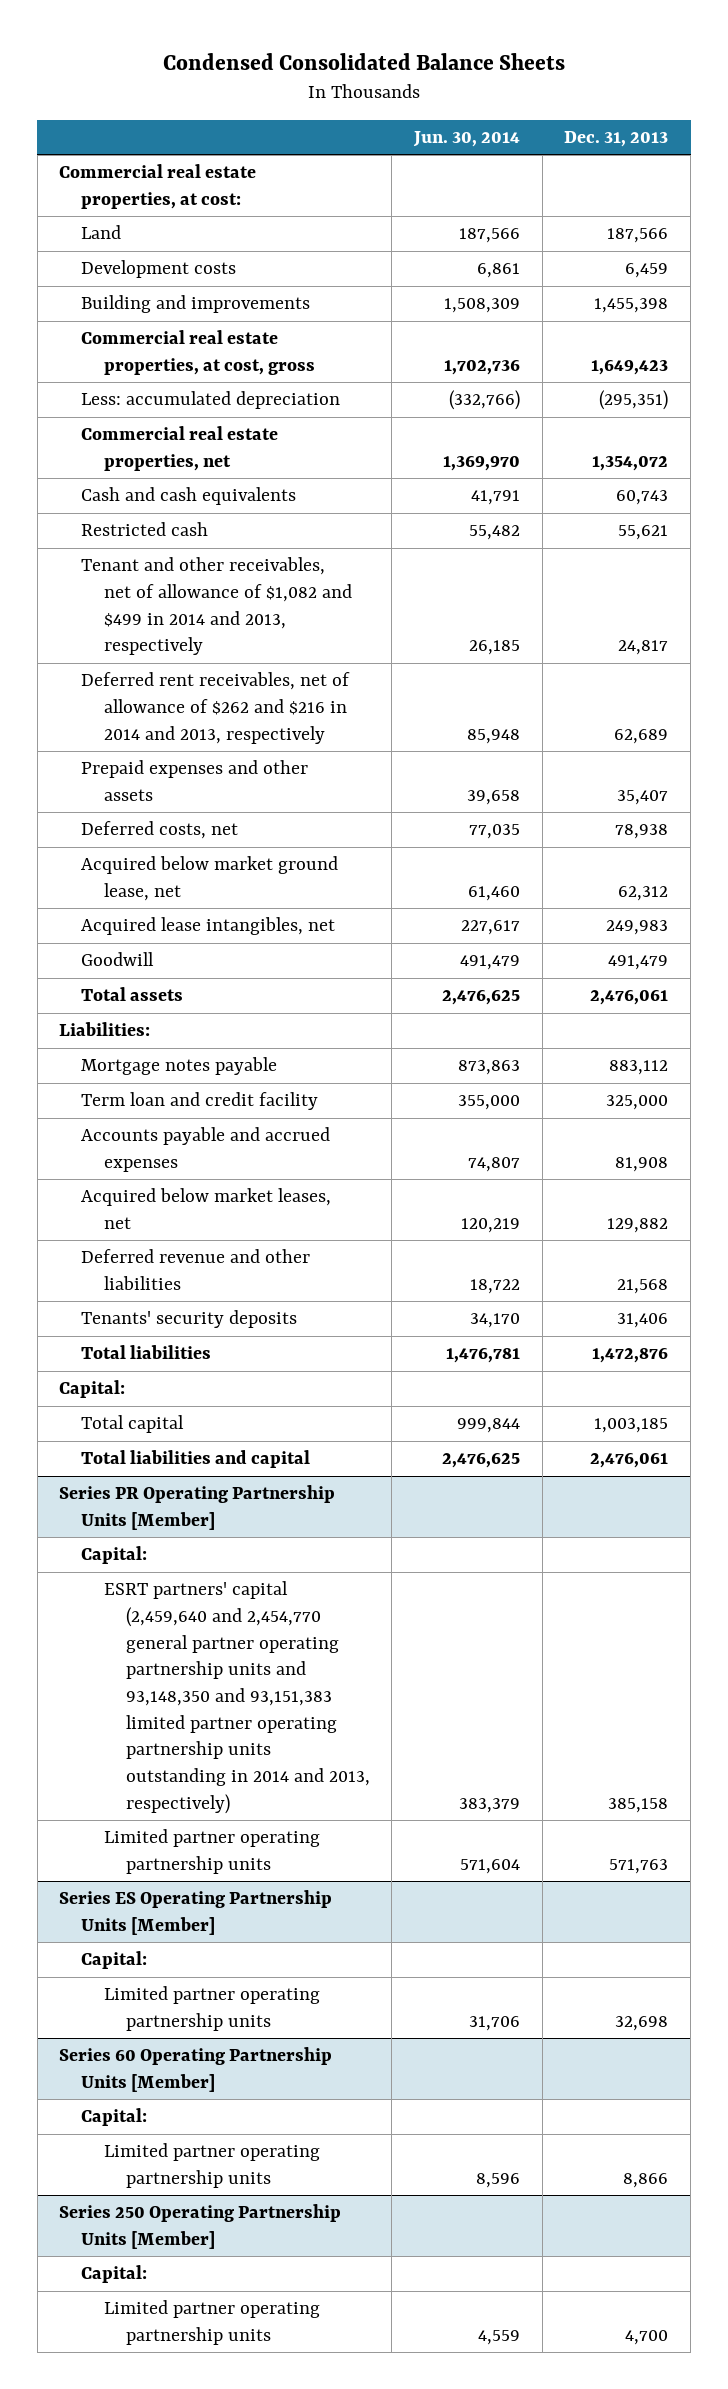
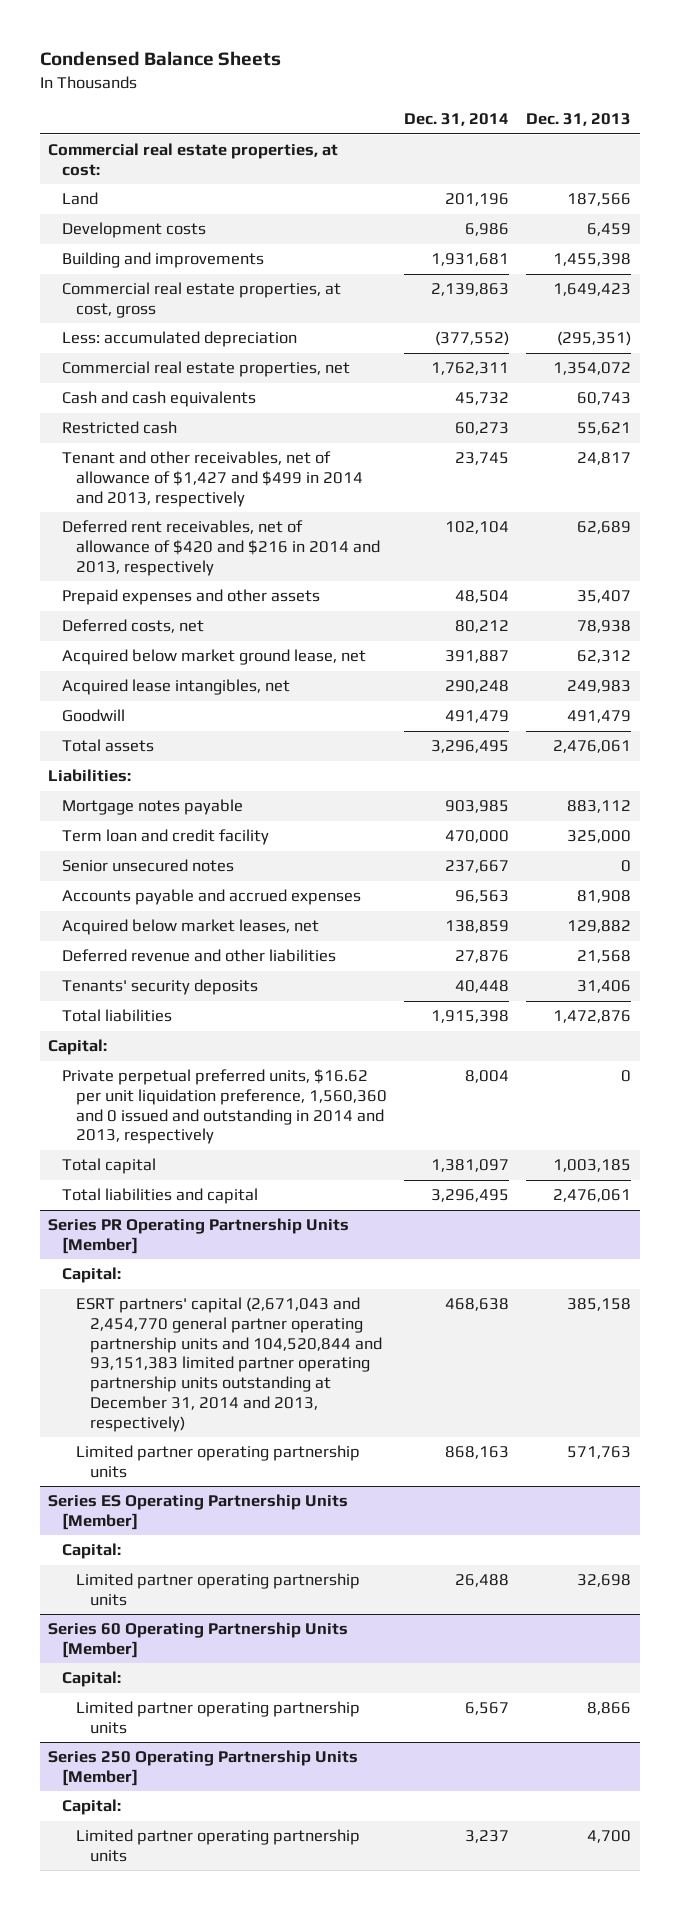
- Condensed Consolidated Balance Sheets
+ Condensed Balance Sheets
- | Jun. 30, 2014 | Dec. 31, 2013
+ | Dec. 31, 2014 | Dec. 31, 2013
- Tenant and other receivables, net of allowance of $1,082 and $499 in 2014 and 2013, respectively | 26,185 | 24,817
- Deferred rent receivables, net of allowance of $262 and $216 in 2014 and 2013, respectively | 85,948 | 62,689
+ Tenant and other receivables, net of allowance of $1,427 and $499 in 2014 and 2013, respectively | 23,745 | 24,817
+ Deferred rent receivables, net of allowance of $420 and $216 in 2014 and 2013, respectively | 102,104 | 62,689
+ Senior unsecured notes | 237,667 | 0
+ Private perpetual preferred units, $16.62 per unit liquidation preference, 1,560,360 and 0 issued and outstanding in 2014 and 2013, respectively | 8,004 | 0
@ Series PR Operating Partnership Units [Member]
- ESRT partners' capital (2,459,640 and 2,454,770 general partner operating partnership units and 93,148,350 and 93,151,383 limited partner operating partnership units outstanding in 2014 and 2013, respectively) | 383,379 | 385,158
+ ESRT partners' capital (2,671,043 and 2,454,770 general partner operating partnership units and 104,520,844 and 93,151,383 limited partner operating partnership units outstanding at December 31, 2014 and 2013, respectively) | 468,638 | 385,158

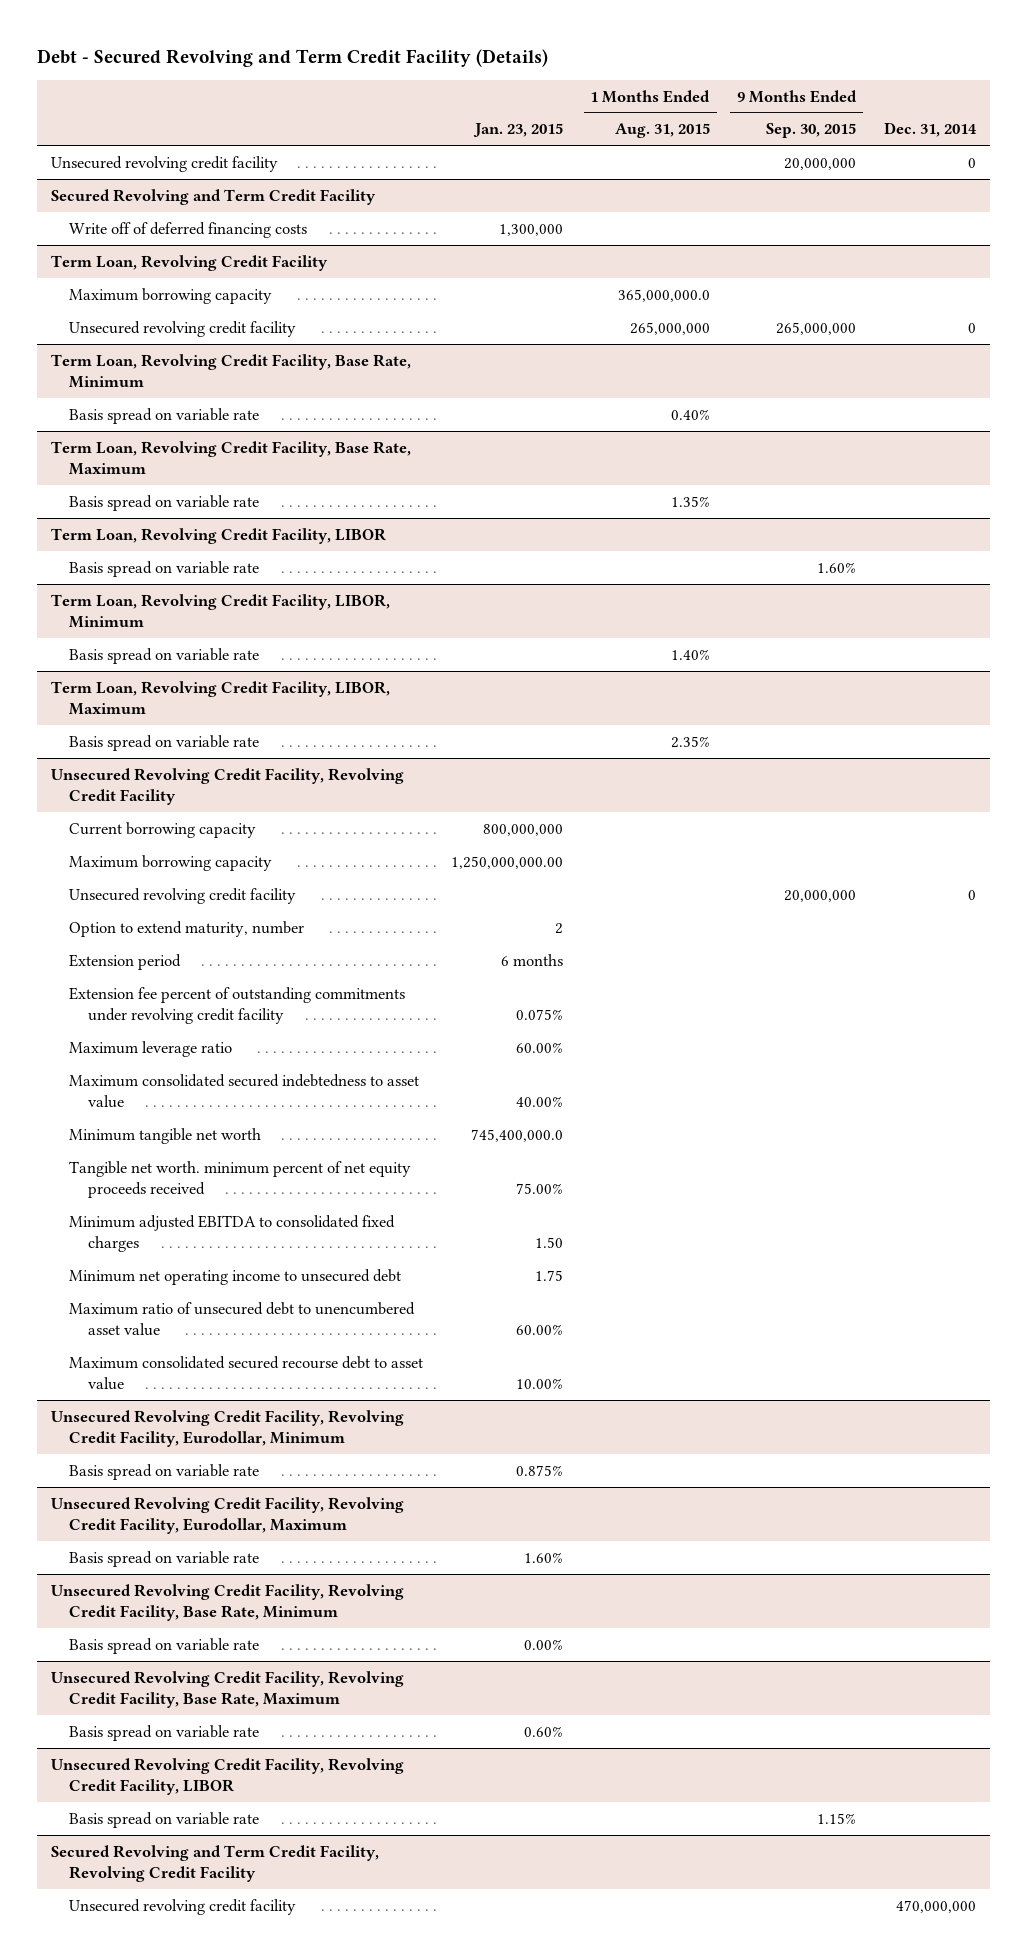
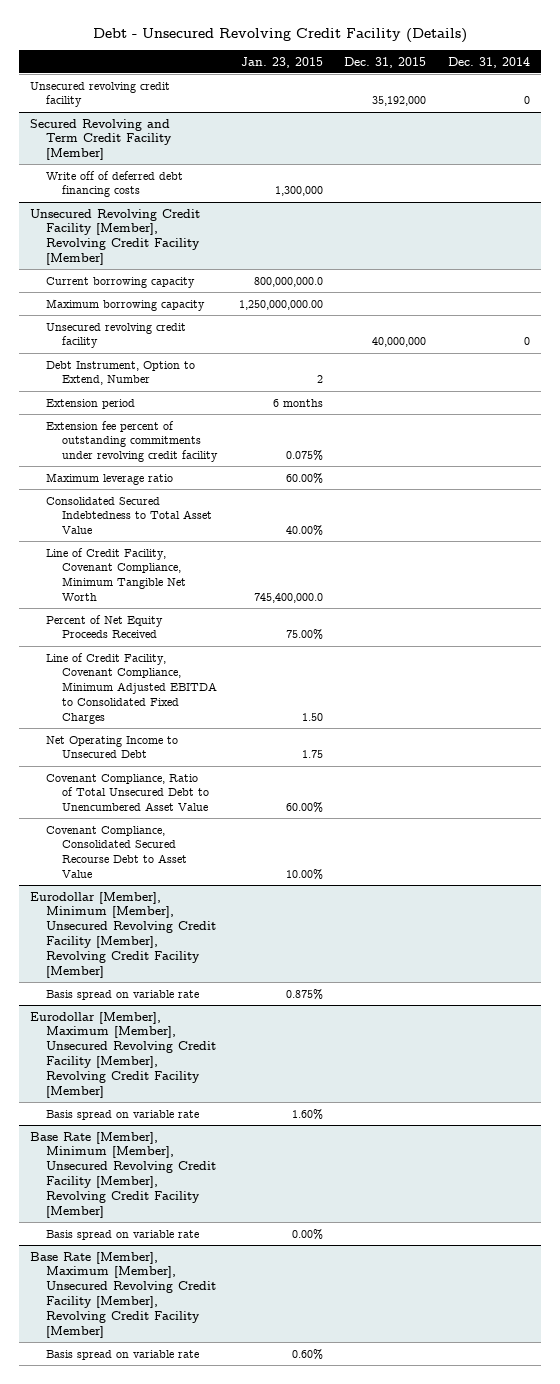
- Debt - Secured Revolving and Term Credit Facility (Details)
+ Debt - Unsecured Revolving Credit Facility (Details)
- | Jan. 23, 2015 | 1 Months Ended Aug. 31, 2015 | 9 Months Ended Sep. 30, 2015 | Dec. 31, 2014
+ | Jan. 23, 2015 | Dec. 31, 2015 | Dec. 31, 2014
- Secured Revolving and Term Credit Facility
- Write off of deferred financing costs | 1,300,000 | | |
- Term Loan, Revolving Credit Facility
- Maximum borrowing capacity | | 365,000,000.0 | |
- Unsecured revolving credit facility | | 265,000,000 | 265,000,000 | 0
- Term Loan, Revolving Credit Facility, Base Rate, Minimum
- Basis spread on variable rate | | 0.40% | |
- Term Loan, Revolving Credit Facility, Base Rate, Maximum
- Basis spread on variable rate | | 1.35% | |
- Term Loan, Revolving Credit Facility, LIBOR
- Basis spread on variable rate | | | 1.60% |
- Term Loan, Revolving Credit Facility, LIBOR, Minimum
- Basis spread on variable rate | | 1.40% | |
- Term Loan, Revolving Credit Facility, LIBOR, Maximum
- Basis spread on variable rate | | 2.35% | |
- Unsecured Revolving Credit Facility, Revolving Credit Facility
- Current borrowing capacity | 800,000,000 | | |
+ Secured Revolving and Term Credit Facility [Member]
+ Write off of deferred debt financing costs | 1,300,000 | |
+ Unsecured Revolving Credit Facility [Member], Revolving Credit Facility [Member]
+ Current borrowing capacity | 800,000,000.0 | |
- Option to extend maturity, number | 2 | | |
+ Debt Instrument, Option to Extend, Number | 2 | |
- Maximum consolidated secured indebtedness to asset value | 40.00% | | |
- Minimum tangible net worth | 745,400,000.0 | | |
- Tangible net worth. minimum percent of net equity proceeds received | 75.00% | | |
- Minimum adjusted EBITDA to consolidated fixed charges | 1.50 | | |
- Minimum net operating income to unsecured debt | 1.75 | | |
- Maximum ratio of unsecured debt to unencumbered asset value | 60.00% | | |
- Maximum consolidated secured recourse debt to asset value | 10.00% | | |
- Unsecured Revolving Credit Facility, Revolving Credit Facility, Eurodollar, Minimum
+ Consolidated Secured Indebtedness to Total Asset Value | 40.00% | |
+ Line of Credit Facility, Covenant Compliance, Minimum Tangible Net Worth | 745,400,000.0 | |
+ Percent of Net Equity Proceeds Received | 75.00% | |
+ Line of Credit Facility, Covenant Compliance, Minimum Adjusted EBITDA to Consolidated Fixed Charges | 1.50 | |
+ Net Operating Income to Unsecured Debt | 1.75 | |
+ Covenant Compliance, Ratio of Total Unsecured Debt to Unencumbered Asset Value | 60.00% | |
+ Covenant Compliance, Consolidated Secured Recourse Debt to Asset Value | 10.00% | |
+ Eurodollar [Member], Minimum [Member], Unsecured Revolving Credit Facility [Member], Revolving Credit Facility [Member]
- Unsecured Revolving Credit Facility, Revolving Credit Facility, Eurodollar, Maximum
+ Eurodollar [Member], Maximum [Member], Unsecured Revolving Credit Facility [Member], Revolving Credit Facility [Member]
- Unsecured Revolving Credit Facility, Revolving Credit Facility, Base Rate, Minimum
+ Base Rate [Member], Minimum [Member], Unsecured Revolving Credit Facility [Member], Revolving Credit Facility [Member]
- Unsecured Revolving Credit Facility, Revolving Credit Facility, Base Rate, Maximum
+ Base Rate [Member], Maximum [Member], Unsecured Revolving Credit Facility [Member], Revolving Credit Facility [Member]
- Unsecured Revolving Credit Facility, Revolving Credit Facility, LIBOR
- Basis spread on variable rate | | | 1.15% |
- Secured Revolving and Term Credit Facility, Revolving Credit Facility
- Unsecured revolving credit facility | | | | 470,000,000

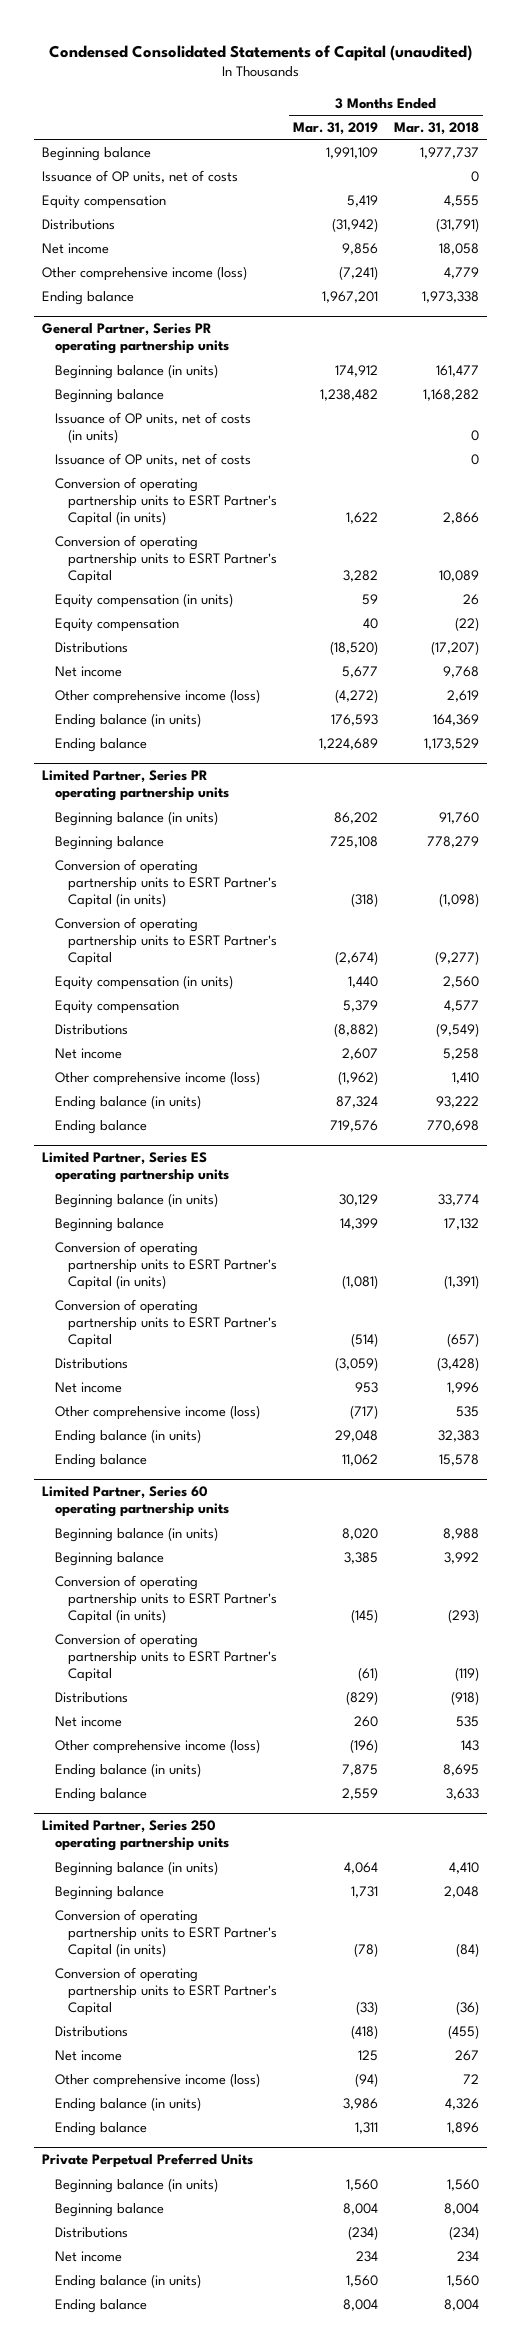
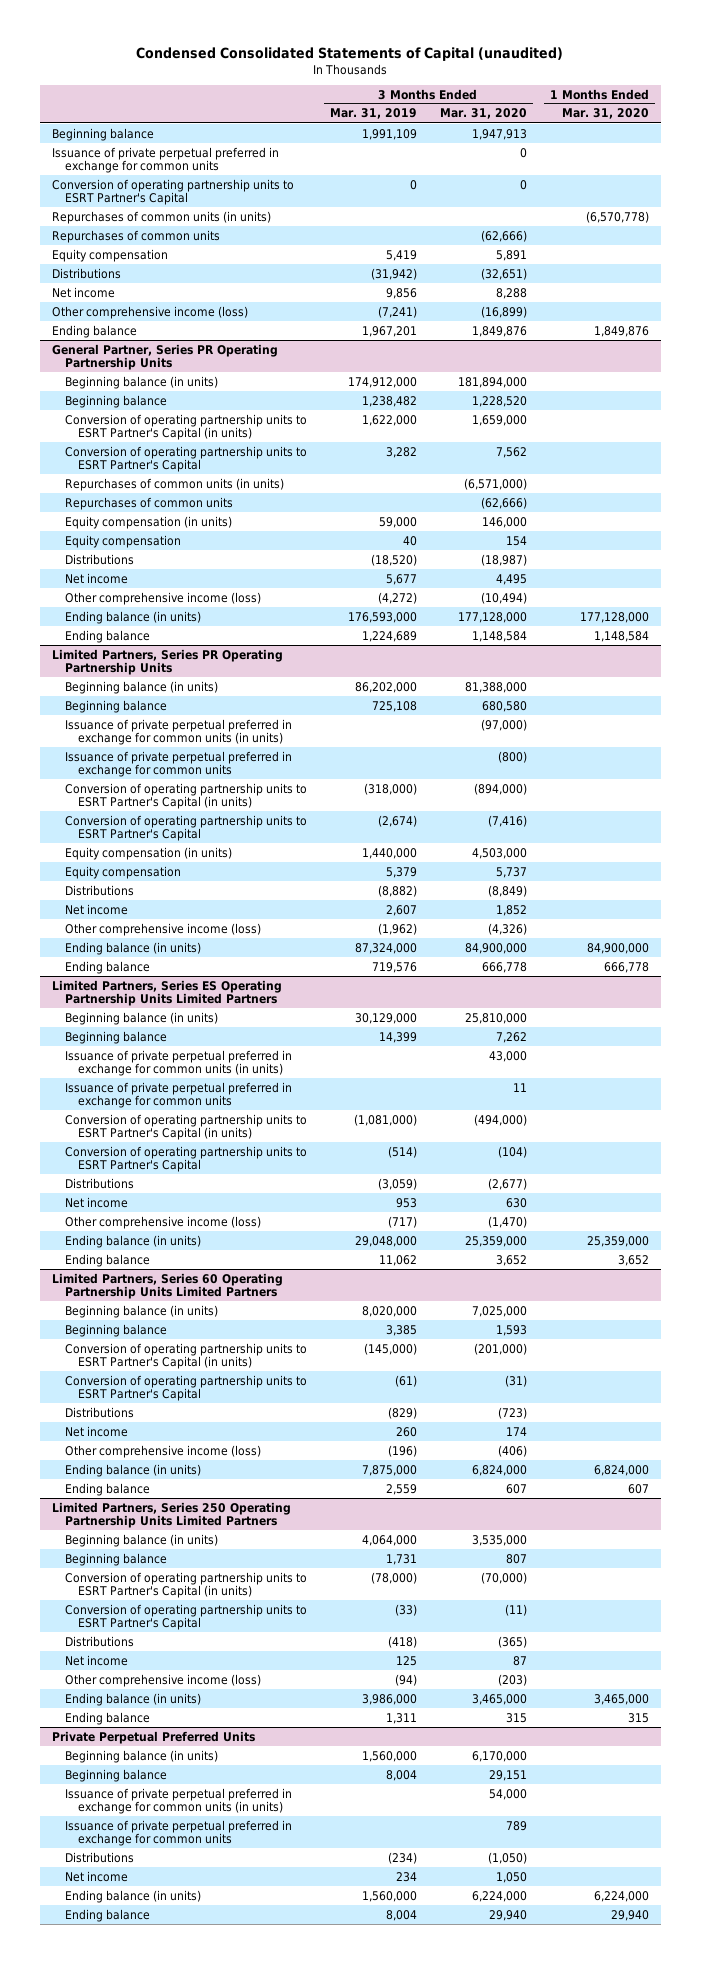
- | 3 Months Ended Mar. 31, 2019 | 3 Months Ended Mar. 31, 2018
+ | 3 Months Ended Mar. 31, 2019 | 3 Months Ended Mar. 31, 2020 | 1 Months Ended Mar. 31, 2020
- Issuance of OP units, net of costs | | 0
+ Issuance of private perpetual preferred in exchange for common units | | 0 |
+ Conversion of operating partnership units to ESRT Partner's Capital | 0 | 0 |
+ Repurchases of common units (in units) | | | (6,570,778)
+ Repurchases of common units | | (62,666) |
- General Partner, Series PR operating partnership units
- Beginning balance (in units) | 174,912 | 161,477
+ General Partner, Series PR Operating Partnership Units
+ Beginning balance (in units) | 174,912,000 | 181,894,000 |
- Issuance of OP units, net of costs (in units) | | 0
- Issuance of OP units, net of costs | | 0
- Conversion of operating partnership units to ESRT Partner's Capital (in units) | 1,622 | 2,866
+ Conversion of operating partnership units to ESRT Partner's Capital (in units) | 1,622,000 | 1,659,000 |
- Equity compensation (in units) | 59 | 26
+ Repurchases of common units (in units) | | (6,571,000) |
+ Repurchases of common units | | (62,666) |
+ Equity compensation (in units) | 59,000 | 146,000 |
- Ending balance (in units) | 176,593 | 164,369
+ Ending balance (in units) | 176,593,000 | 177,128,000 | 177,128,000
- Limited Partner, Series PR operating partnership units
- Beginning balance (in units) | 86,202 | 91,760
+ Limited Partners, Series PR Operating Partnership Units
+ Beginning balance (in units) | 86,202,000 | 81,388,000 |
- Conversion of operating partnership units to ESRT Partner's Capital (in units) | (318) | (1,098)
+ Issuance of private perpetual preferred in exchange for common units (in units) | | (97,000) |
+ Issuance of private perpetual preferred in exchange for common units | | (800) |
+ Conversion of operating partnership units to ESRT Partner's Capital (in units) | (318,000) | (894,000) |
- Equity compensation (in units) | 1,440 | 2,560
+ Equity compensation (in units) | 1,440,000 | 4,503,000 |
- Ending balance (in units) | 87,324 | 93,222
+ Ending balance (in units) | 87,324,000 | 84,900,000 | 84,900,000
- Limited Partner, Series ES operating partnership units
- Beginning balance (in units) | 30,129 | 33,774
+ Limited Partners, Series ES Operating Partnership Units Limited Partners
+ Beginning balance (in units) | 30,129,000 | 25,810,000 |
- Conversion of operating partnership units to ESRT Partner's Capital (in units) | (1,081) | (1,391)
+ Issuance of private perpetual preferred in exchange for common units (in units) | | 43,000 |
+ Issuance of private perpetual preferred in exchange for common units | | 11 |
+ Conversion of operating partnership units to ESRT Partner's Capital (in units) | (1,081,000) | (494,000) |
- Ending balance (in units) | 29,048 | 32,383
+ Ending balance (in units) | 29,048,000 | 25,359,000 | 25,359,000
- Limited Partner, Series 60 operating partnership units
- Beginning balance (in units) | 8,020 | 8,988
+ Limited Partners, Series 60 Operating Partnership Units Limited Partners
+ Beginning balance (in units) | 8,020,000 | 7,025,000 |
- Conversion of operating partnership units to ESRT Partner's Capital (in units) | (145) | (293)
+ Conversion of operating partnership units to ESRT Partner's Capital (in units) | (145,000) | (201,000) |
- Ending balance (in units) | 7,875 | 8,695
+ Ending balance (in units) | 7,875,000 | 6,824,000 | 6,824,000
- Limited Partner, Series 250 operating partnership units
- Beginning balance (in units) | 4,064 | 4,410
+ Limited Partners, Series 250 Operating Partnership Units Limited Partners
+ Beginning balance (in units) | 4,064,000 | 3,535,000 |
- Conversion of operating partnership units to ESRT Partner's Capital (in units) | (78) | (84)
+ Conversion of operating partnership units to ESRT Partner's Capital (in units) | (78,000) | (70,000) |
- Ending balance (in units) | 3,986 | 4,326
+ Ending balance (in units) | 3,986,000 | 3,465,000 | 3,465,000
@ Private Perpetual Preferred Units
- Beginning balance (in units) | 1,560 | 1,560
+ Beginning balance (in units) | 1,560,000 | 6,170,000 |
+ Issuance of private perpetual preferred in exchange for common units (in units) | | 54,000 |
+ Issuance of private perpetual preferred in exchange for common units | | 789 |
- Ending balance (in units) | 1,560 | 1,560
+ Ending balance (in units) | 1,560,000 | 6,224,000 | 6,224,000

